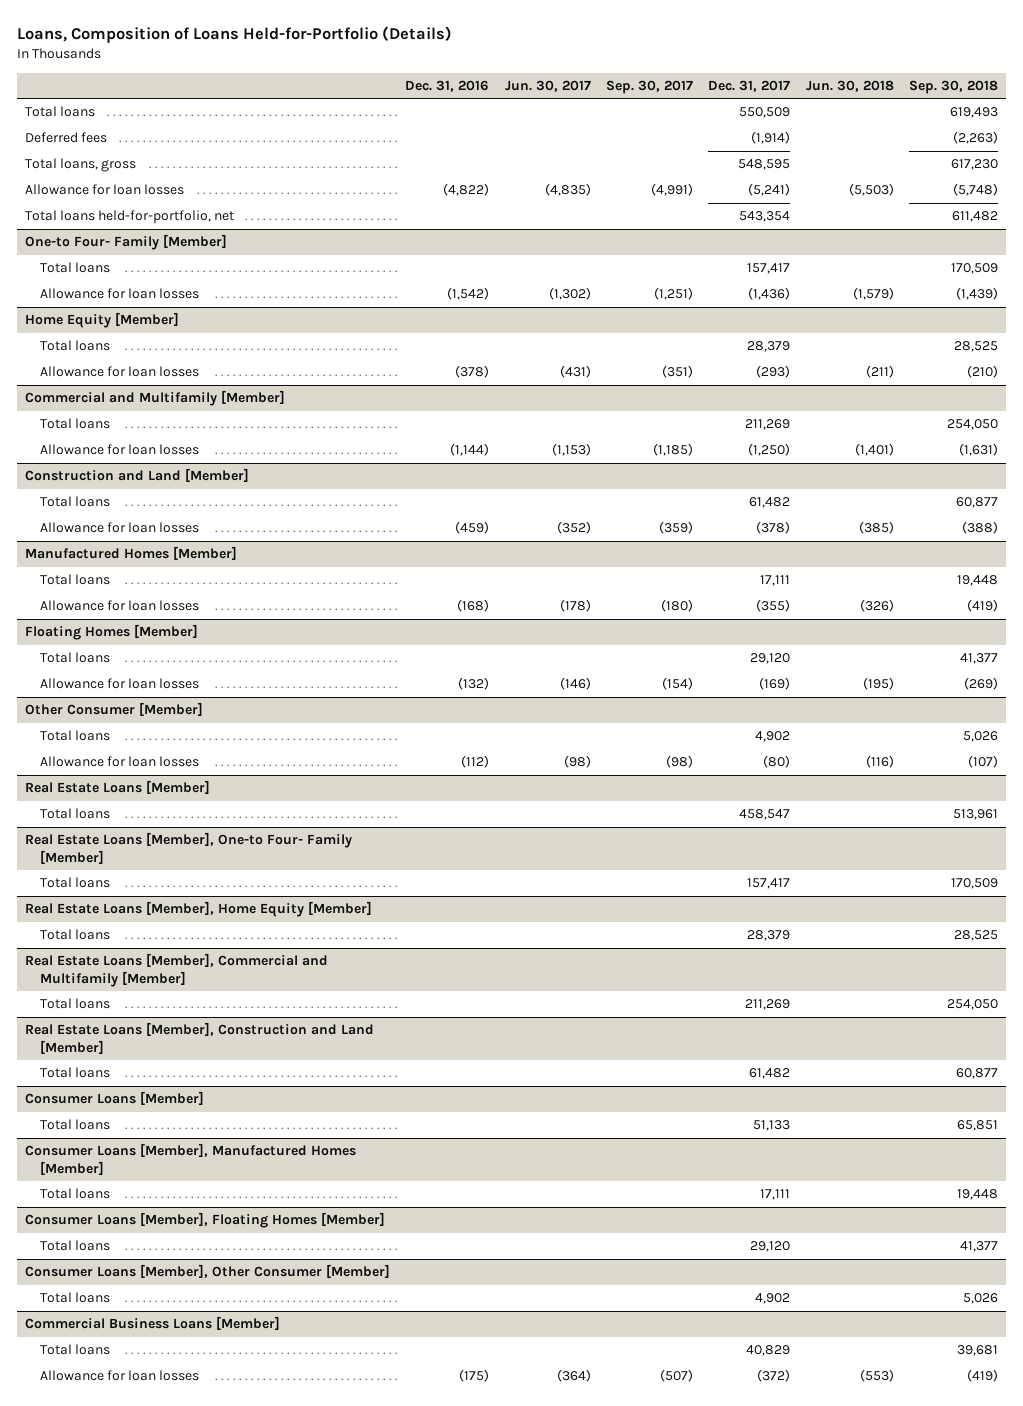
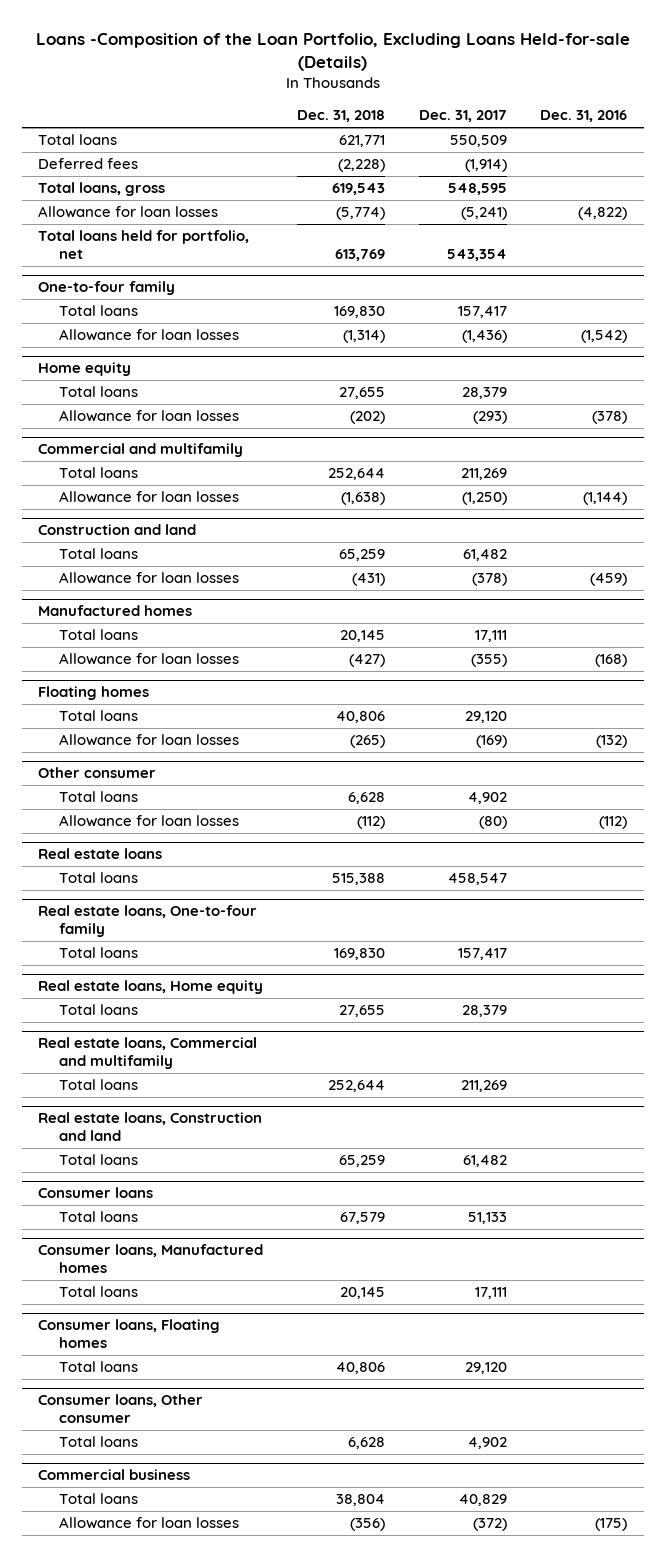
- Loans, Composition of Loans Held-for-Portfolio (Details)
+ Loans -Composition of the Loan Portfolio, Excluding Loans Held-for-sale (Details)
- | Dec. 31, 2016 | Jun. 30, 2017 | Sep. 30, 2017 | Dec. 31, 2017 | Jun. 30, 2018 | Sep. 30, 2018
+ | Dec. 31, 2018 | Dec. 31, 2017 | Dec. 31, 2016
- Total loans held-for-portfolio, net | | | | 543,354 | | 611,482
- One-to Four- Family [Member]
+ Total loans held for portfolio, net | 613,769 | 543,354 |
+ One-to-four family
- Home Equity [Member]
+ Home equity
- Commercial and Multifamily [Member]
+ Commercial and multifamily
- Construction and Land [Member]
+ Construction and land
- Manufactured Homes [Member]
+ Manufactured homes
- Floating Homes [Member]
+ Floating homes
- Other Consumer [Member]
+ Other consumer
- Real Estate Loans [Member]
+ Real estate loans
- Real Estate Loans [Member], One-to Four- Family [Member]
+ Real estate loans, One-to-four family
- Real Estate Loans [Member], Home Equity [Member]
+ Real estate loans, Home equity
- Real Estate Loans [Member], Commercial and Multifamily [Member]
+ Real estate loans, Commercial and multifamily
- Real Estate Loans [Member], Construction and Land [Member]
+ Real estate loans, Construction and land
- Consumer Loans [Member]
+ Consumer loans
- Consumer Loans [Member], Manufactured Homes [Member]
+ Consumer loans, Manufactured homes
- Consumer Loans [Member], Floating Homes [Member]
+ Consumer loans, Floating homes
- Consumer Loans [Member], Other Consumer [Member]
+ Consumer loans, Other consumer
- Commercial Business Loans [Member]
+ Commercial business

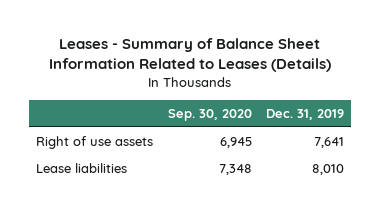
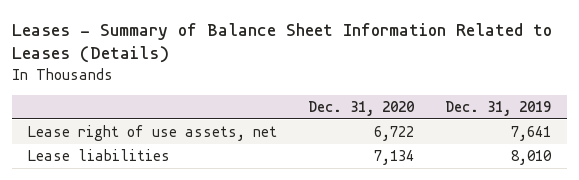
- | Sep. 30, 2020 | Dec. 31, 2019
+ | Dec. 31, 2020 | Dec. 31, 2019
- Right of use assets | 6,945 | 7,641
+ Lease right of use assets, net | 6,722 | 7,641

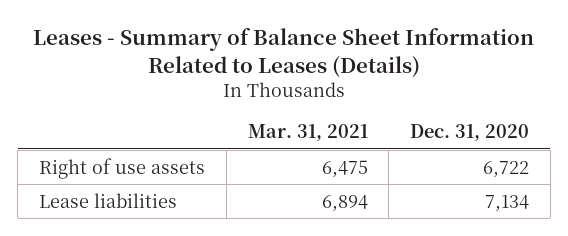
- | Dec. 31, 2020 | Dec. 31, 2019
+ | Mar. 31, 2021 | Dec. 31, 2020
- Lease right of use assets, net | 6,722 | 7,641
+ Right of use assets | 6,475 | 6,722

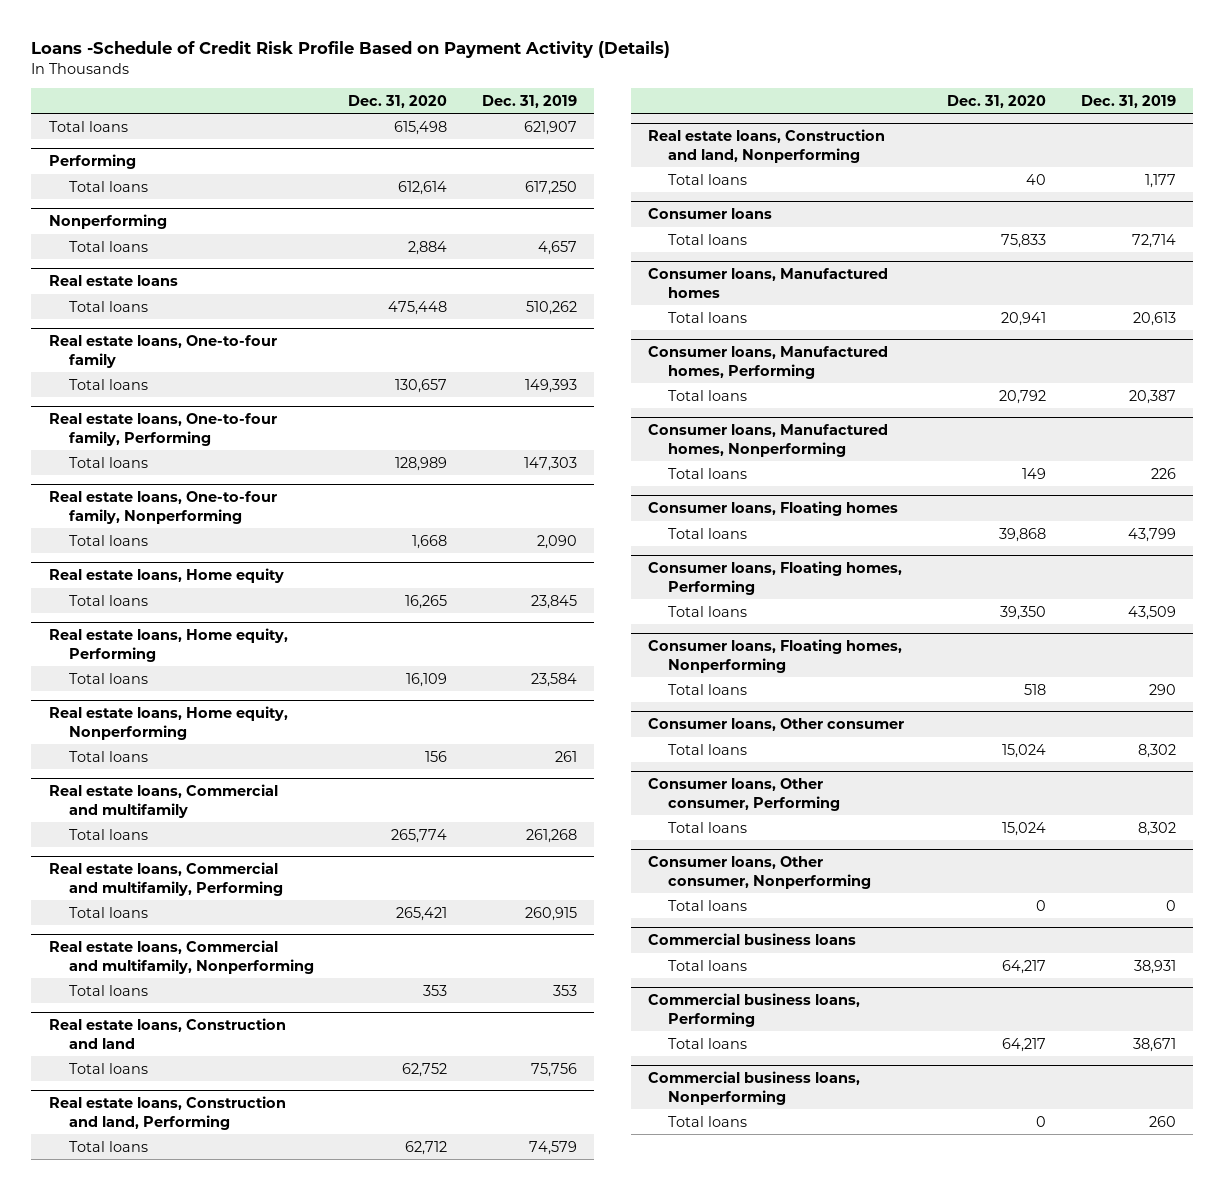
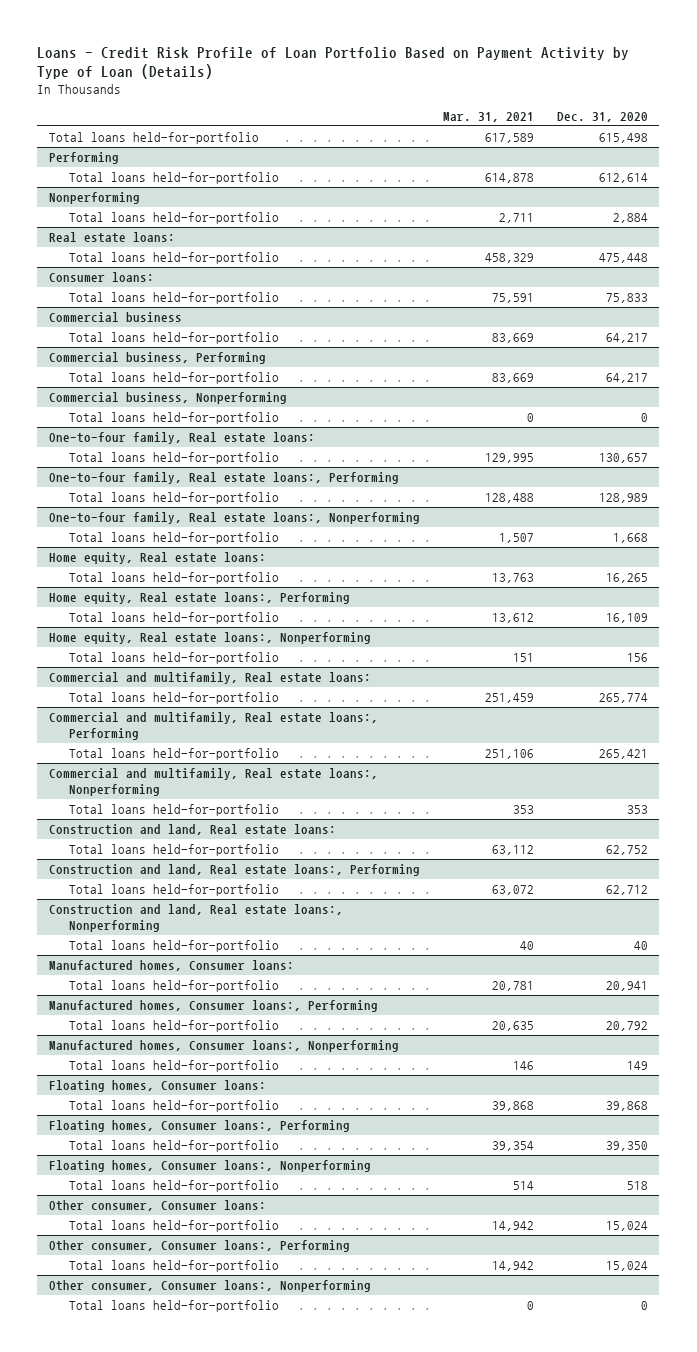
- Loans -Schedule of Credit Risk Profile Based on Payment Activity (Details)
+ Loans - Credit Risk Profile of Loan Portfolio Based on Payment Activity by Type of Loan (Details)
- | Dec. 31, 2020 | Dec. 31, 2019
+ | Mar. 31, 2021 | Dec. 31, 2020
- Total loans | 615,498 | 621,907
+ Total loans held-for-portfolio | 617,589 | 615,498
@ Performing
- Total loans | 612,614 | 617,250
+ Total loans held-for-portfolio | 614,878 | 612,614
@ Nonperforming
- Total loans | 2,884 | 4,657
- Real estate loans
- Total loans | 475,448 | 510,262
- Real estate loans, One-to-four family
- Total loans | 130,657 | 149,393
- Real estate loans, One-to-four family, Performing
- Total loans | 128,989 | 147,303
- Real estate loans, One-to-four family, Nonperforming
- Total loans | 1,668 | 2,090
- Real estate loans, Home equity
- Total loans | 16,265 | 23,845
- Real estate loans, Home equity, Performing
- Total loans | 16,109 | 23,584
- Real estate loans, Home equity, Nonperforming
- Total loans | 156 | 261
- Real estate loans, Commercial and multifamily
- Total loans | 265,774 | 261,268
- Real estate loans, Commercial and multifamily, Performing
- Total loans | 265,421 | 260,915
- Real estate loans, Commercial and multifamily, Nonperforming
- Total loans | 353 | 353
- Real estate loans, Construction and land
- Total loans | 62,752 | 75,756
- Real estate loans, Construction and land, Performing
- Total loans | 62,712 | 74,579
- Real estate loans, Construction and land, Nonperforming
- Total loans | 40 | 1,177
- Consumer loans
- Total loans | 75,833 | 72,714
- Consumer loans, Manufactured homes
- Total loans | 20,941 | 20,613
- Consumer loans, Manufactured homes, Performing
- Total loans | 20,792 | 20,387
- Consumer loans, Manufactured homes, Nonperforming
- Total loans | 149 | 226
- Consumer loans, Floating homes
- Total loans | 39,868 | 43,799
- Consumer loans, Floating homes, Performing
- Total loans | 39,350 | 43,509
- Consumer loans, Floating homes, Nonperforming
- Total loans | 518 | 290
- Consumer loans, Other consumer
- Total loans | 15,024 | 8,302
- Consumer loans, Other consumer, Performing
- Total loans | 15,024 | 8,302
- Consumer loans, Other consumer, Nonperforming
- Total loans | 0 | 0
- Commercial business loans
- Total loans | 64,217 | 38,931
- Commercial business loans, Performing
- Total loans | 64,217 | 38,671
- Commercial business loans, Nonperforming
- Total loans | 0 | 260
@ Nonperforming
+ Total loans held-for-portfolio | 2,711 | 2,884
+ Real estate loans:
+ Total loans held-for-portfolio | 458,329 | 475,448
+ Consumer loans:
+ Total loans held-for-portfolio | 75,591 | 75,833
+ Commercial business
+ Total loans held-for-portfolio | 83,669 | 64,217
+ Commercial business, Performing
+ Total loans held-for-portfolio | 83,669 | 64,217
+ Commercial business, Nonperforming
+ Total loans held-for-portfolio | 0 | 0
+ One-to-four family, Real estate loans:
+ Total loans held-for-portfolio | 129,995 | 130,657
+ One-to-four family, Real estate loans:, Performing
+ Total loans held-for-portfolio | 128,488 | 128,989
+ One-to-four family, Real estate loans:, Nonperforming
+ Total loans held-for-portfolio | 1,507 | 1,668
+ Home equity, Real estate loans:
+ Total loans held-for-portfolio | 13,763 | 16,265
+ Home equity, Real estate loans:, Performing
+ Total loans held-for-portfolio | 13,612 | 16,109
+ Home equity, Real estate loans:, Nonperforming
+ Total loans held-for-portfolio | 151 | 156
+ Commercial and multifamily, Real estate loans:
+ Total loans held-for-portfolio | 251,459 | 265,774
+ Commercial and multifamily, Real estate loans:, Performing
+ Total loans held-for-portfolio | 251,106 | 265,421
+ Commercial and multifamily, Real estate loans:, Nonperforming
+ Total loans held-for-portfolio | 353 | 353
+ Construction and land, Real estate loans:
+ Total loans held-for-portfolio | 63,112 | 62,752
+ Construction and land, Real estate loans:, Performing
+ Total loans held-for-portfolio | 63,072 | 62,712
+ Construction and land, Real estate loans:, Nonperforming
+ Total loans held-for-portfolio | 40 | 40
+ Manufactured homes, Consumer loans:
+ Total loans held-for-portfolio | 20,781 | 20,941
+ Manufactured homes, Consumer loans:, Performing
+ Total loans held-for-portfolio | 20,635 | 20,792
+ Manufactured homes, Consumer loans:, Nonperforming
+ Total loans held-for-portfolio | 146 | 149
+ Floating homes, Consumer loans:
+ Total loans held-for-portfolio | 39,868 | 39,868
+ Floating homes, Consumer loans:, Performing
+ Total loans held-for-portfolio | 39,354 | 39,350
+ Floating homes, Consumer loans:, Nonperforming
+ Total loans held-for-portfolio | 514 | 518
+ Other consumer, Consumer loans:
+ Total loans held-for-portfolio | 14,942 | 15,024
+ Other consumer, Consumer loans:, Performing
+ Total loans held-for-portfolio | 14,942 | 15,024
+ Other consumer, Consumer loans:, Nonperforming
+ Total loans held-for-portfolio | 0 | 0

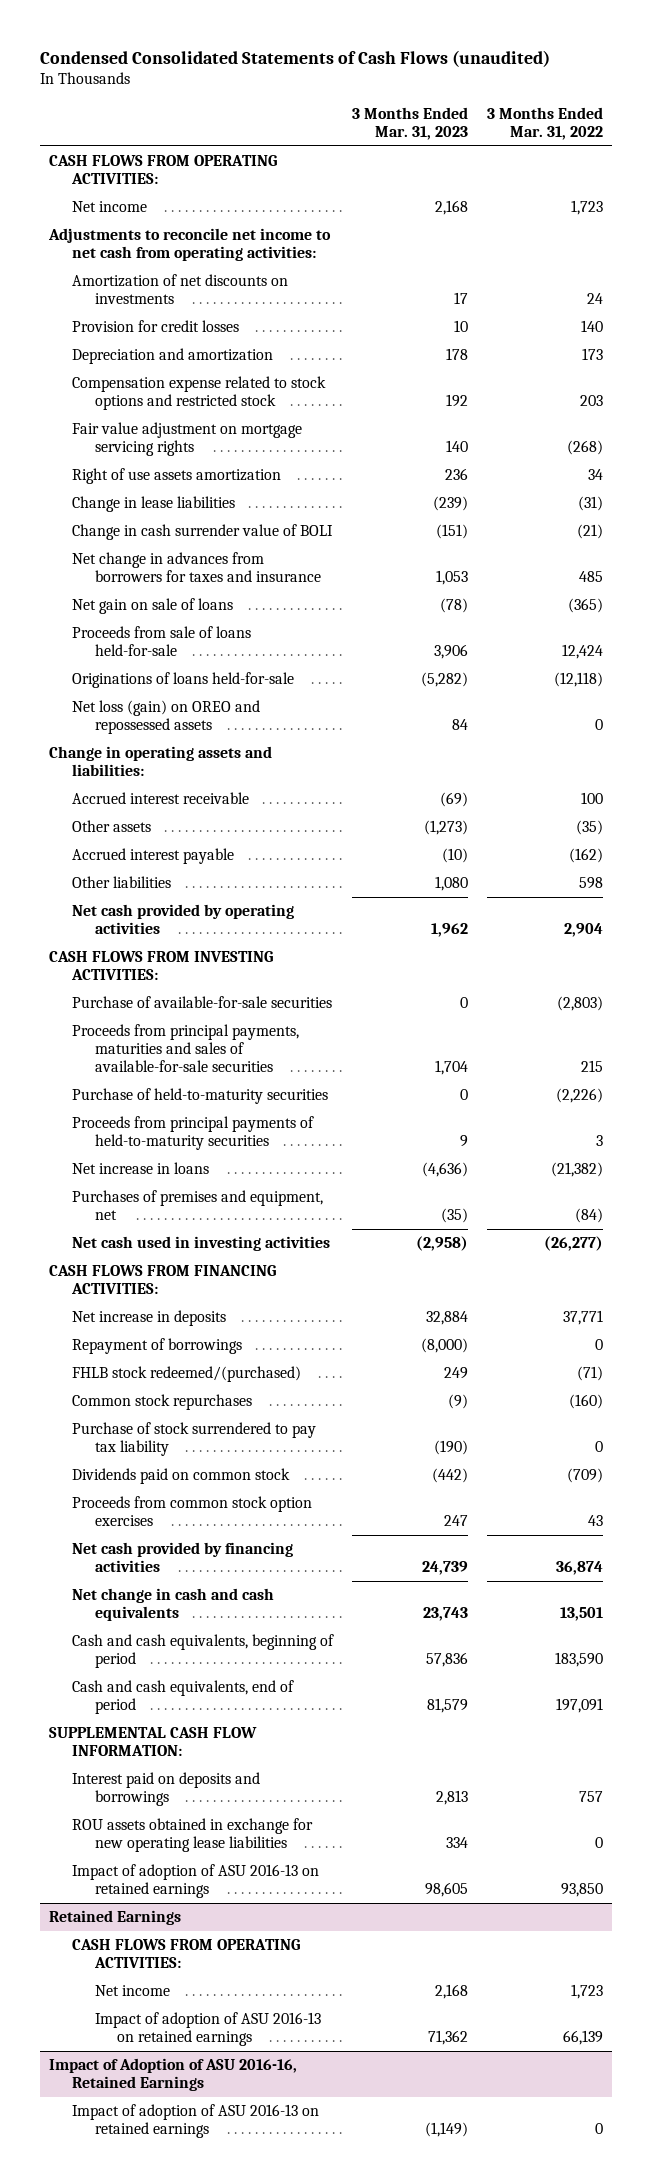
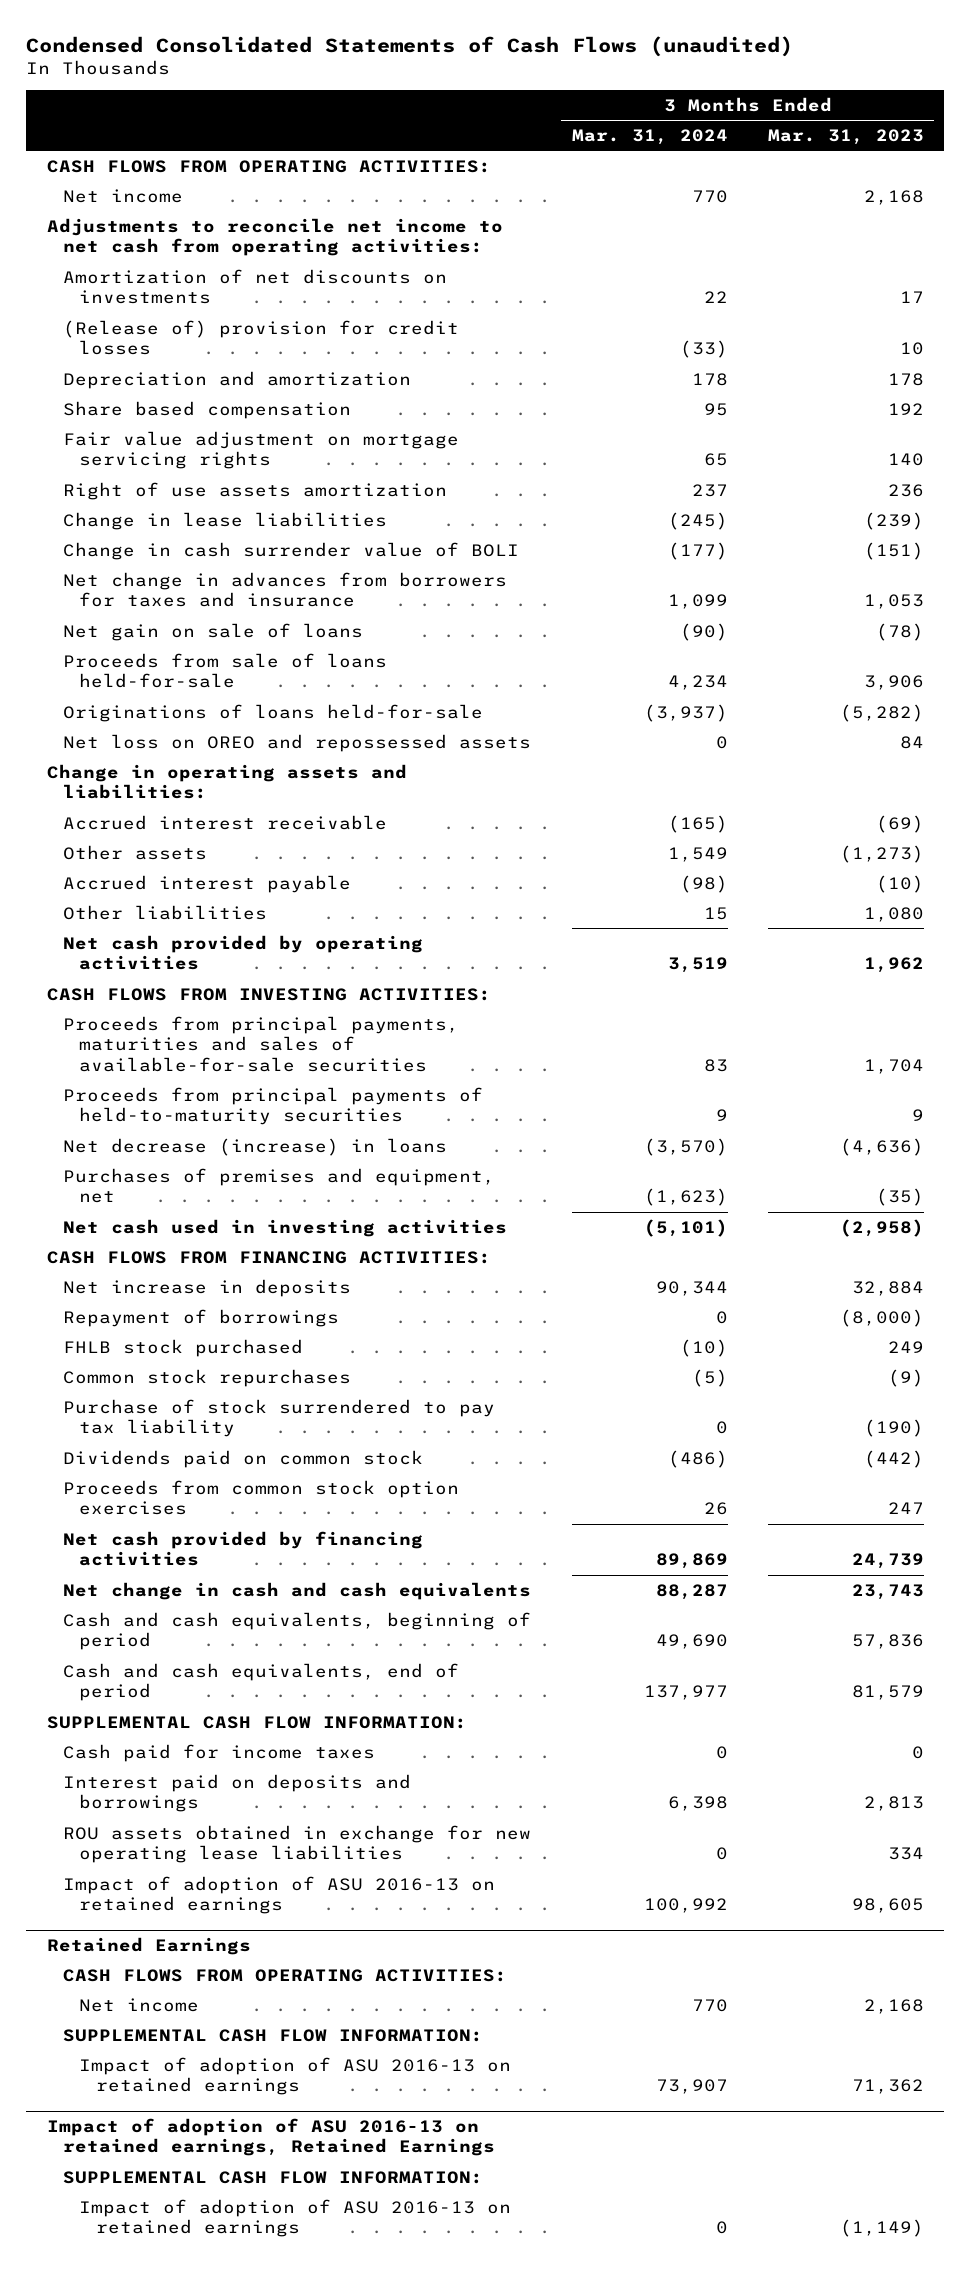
- | 3 Months Ended Mar. 31, 2023 | 3 Months Ended Mar. 31, 2022
+ | 3 Months Ended Mar. 31, 2024 | 3 Months Ended Mar. 31, 2023
- Provision for credit losses | 10 | 140
+ (Release of) provision for credit losses | (33) | 10
- Compensation expense related to stock options and restricted stock | 192 | 203
+ Share based compensation | 95 | 192
- Net loss (gain) on OREO and repossessed assets | 84 | 0
+ Net loss on OREO and repossessed assets | 0 | 84
- Purchase of available-for-sale securities | 0 | (2,803)
- Purchase of held-to-maturity securities | 0 | (2,226)
- Net increase in loans | (4,636) | (21,382)
+ Net decrease (increase) in loans | (3,570) | (4,636)
- FHLB stock redeemed/(purchased) | 249 | (71)
+ FHLB stock purchased | (10) | 249
+ Cash paid for income taxes | 0 | 0
@ Retained Earnings
+ SUPPLEMENTAL CASH FLOW INFORMATION:
- Impact of Adoption of ASU 2016-16, Retained Earnings
+ Impact of adoption of ASU 2016-13 on retained earnings, Retained Earnings
+ SUPPLEMENTAL CASH FLOW INFORMATION:

